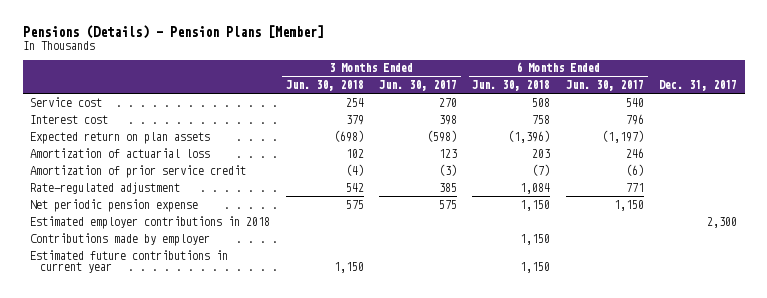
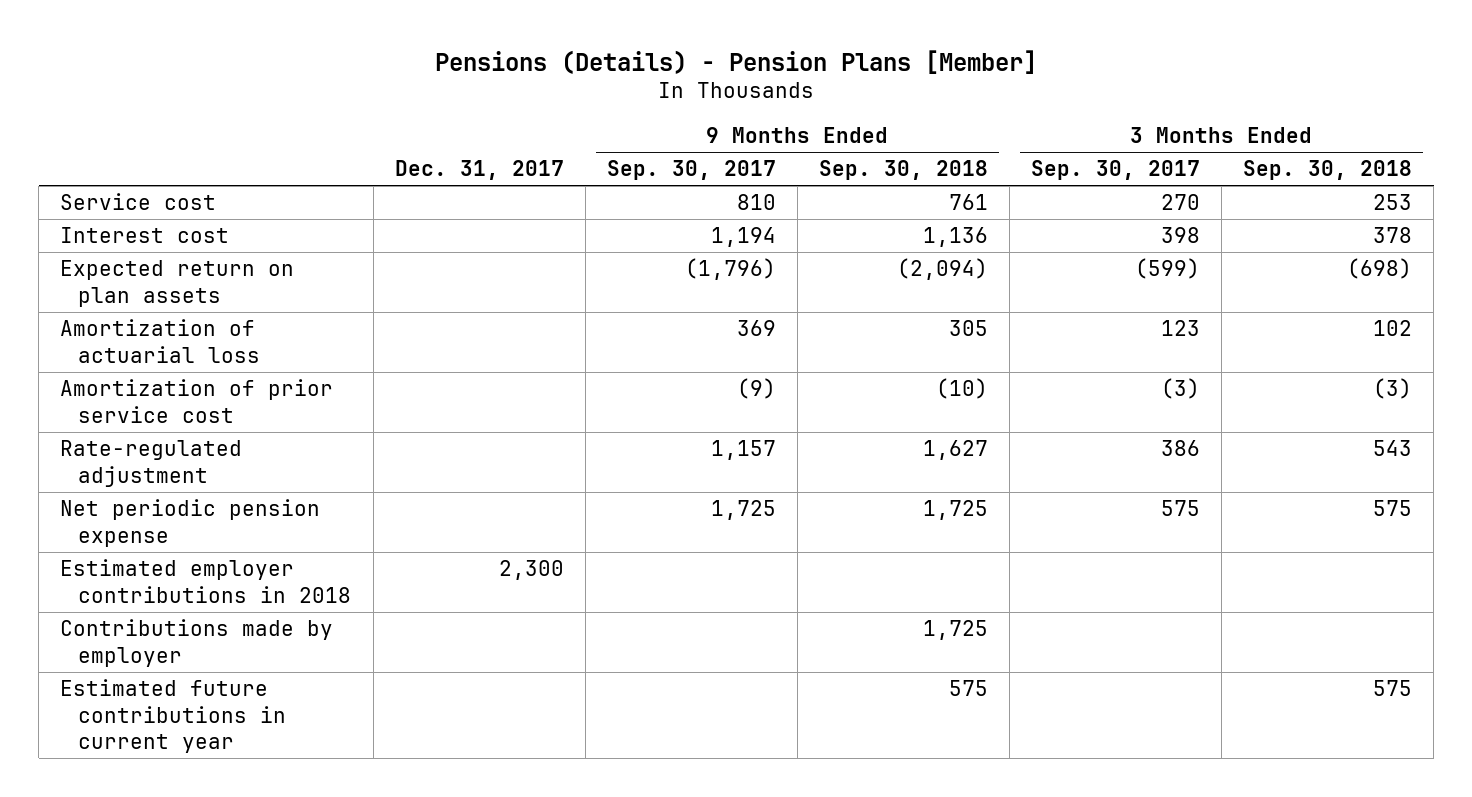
- | 3 Months Ended Jun. 30, 2018 | 3 Months Ended Jun. 30, 2017 | 6 Months Ended Jun. 30, 2018 | 6 Months Ended Jun. 30, 2017 | Dec. 31, 2017
+ | Dec. 31, 2017 | 9 Months Ended Sep. 30, 2017 | 9 Months Ended Sep. 30, 2018 | 3 Months Ended Sep. 30, 2017 | 3 Months Ended Sep. 30, 2018
- Amortization of prior service credit | (4) | (3) | (7) | (6) |
+ Amortization of prior service cost | | (9) | (10) | (3) | (3)

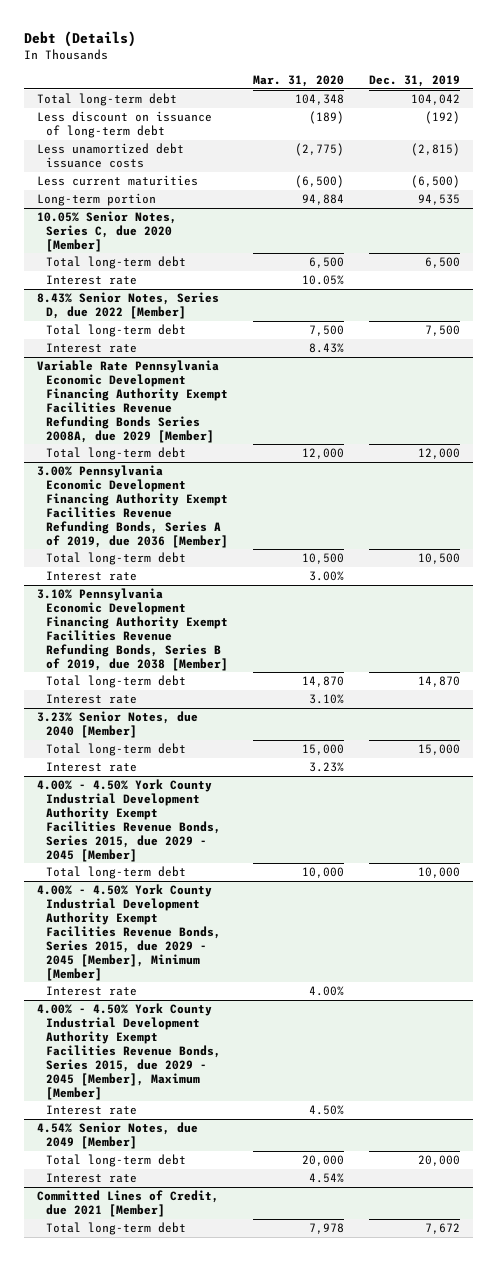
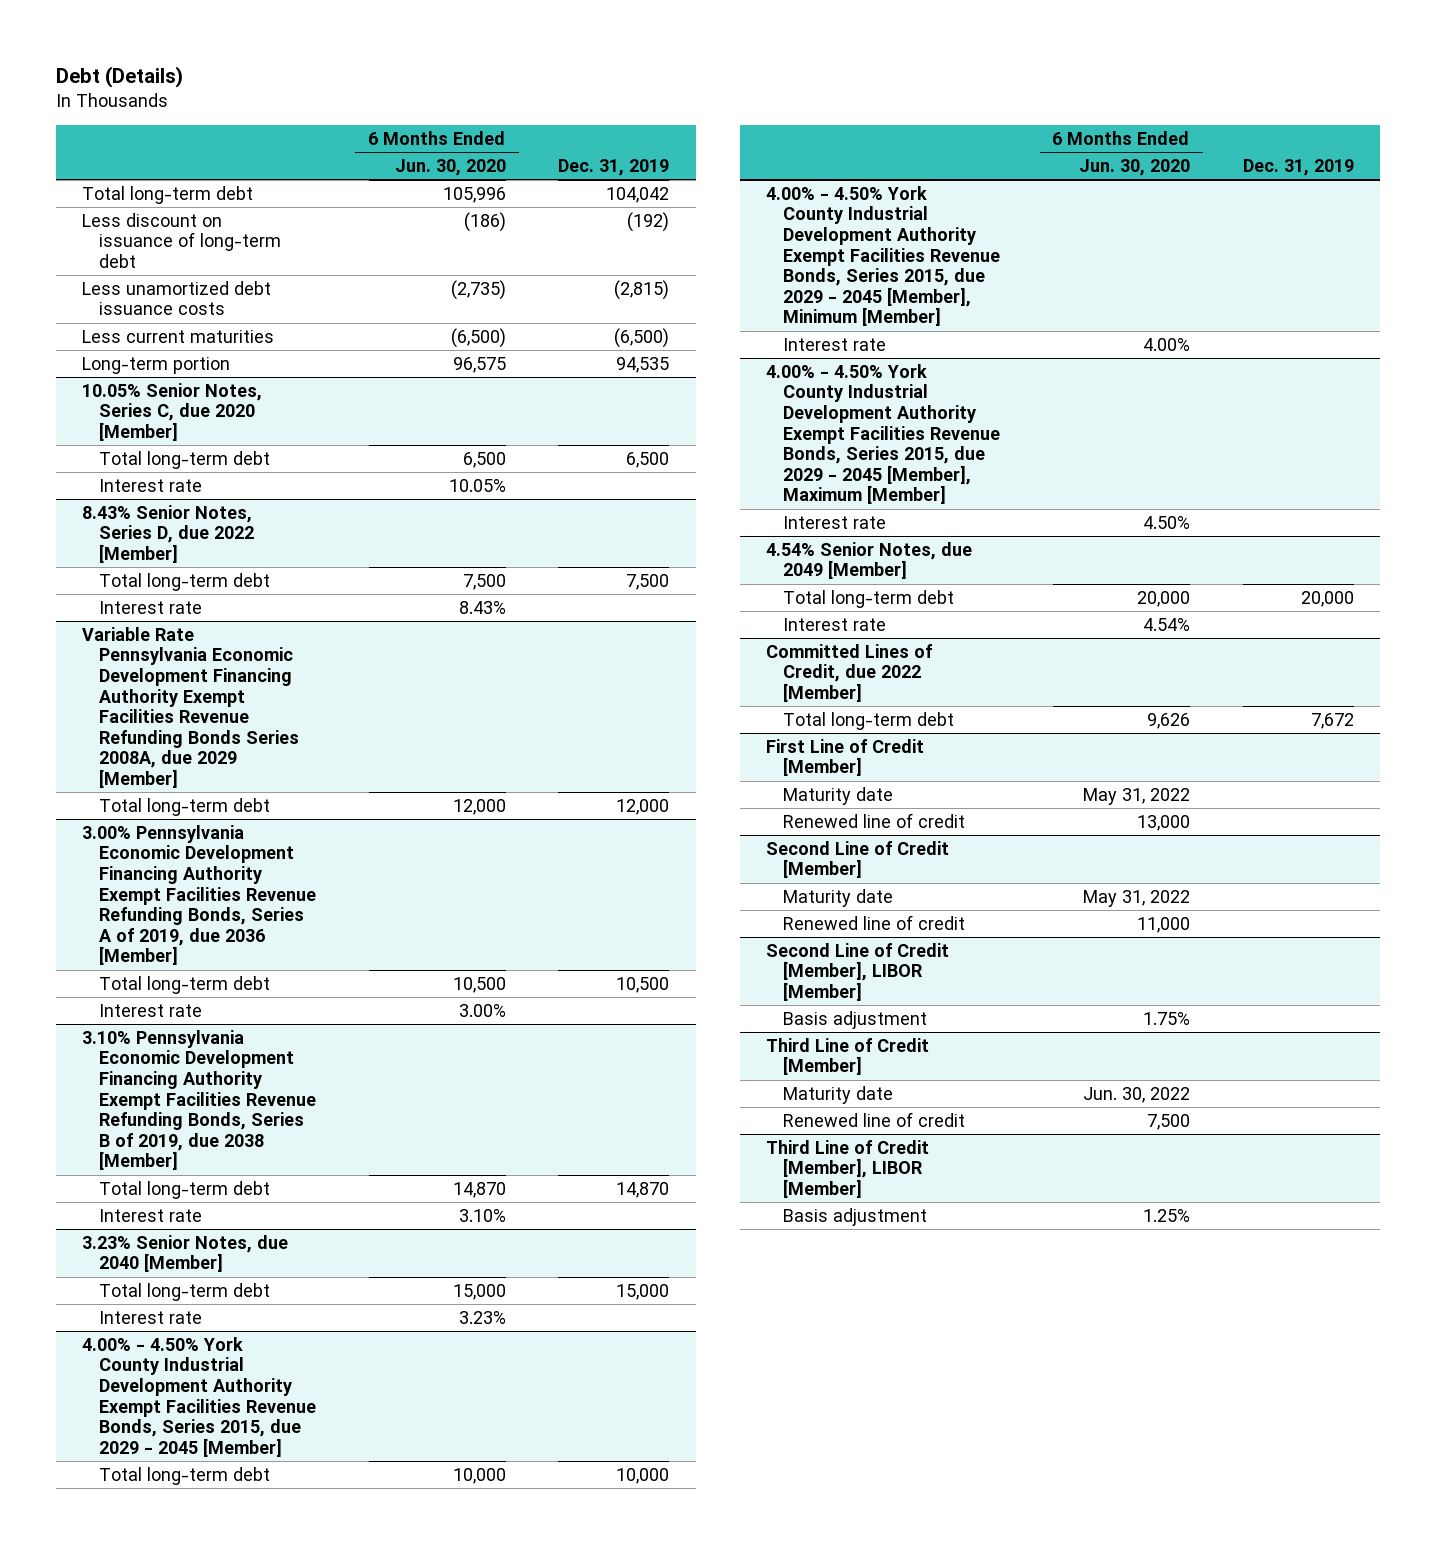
- | Mar. 31, 2020 | Dec. 31, 2019
+ | 6 Months Ended Jun. 30, 2020 | Dec. 31, 2019
- Committed Lines of Credit, due 2021 [Member]
+ Committed Lines of Credit, due 2022 [Member]
+ First Line of Credit [Member]
+ Maturity date | May 31, 2022 |
+ Renewed line of credit | 13,000 |
+ Second Line of Credit [Member]
+ Maturity date | May 31, 2022 |
+ Renewed line of credit | 11,000 |
+ Second Line of Credit [Member], LIBOR [Member]
+ Basis adjustment | 1.75% |
+ Third Line of Credit [Member]
+ Maturity date | Jun. 30, 2022 |
+ Renewed line of credit | 7,500 |
+ Third Line of Credit [Member], LIBOR [Member]
+ Basis adjustment | 1.25% |

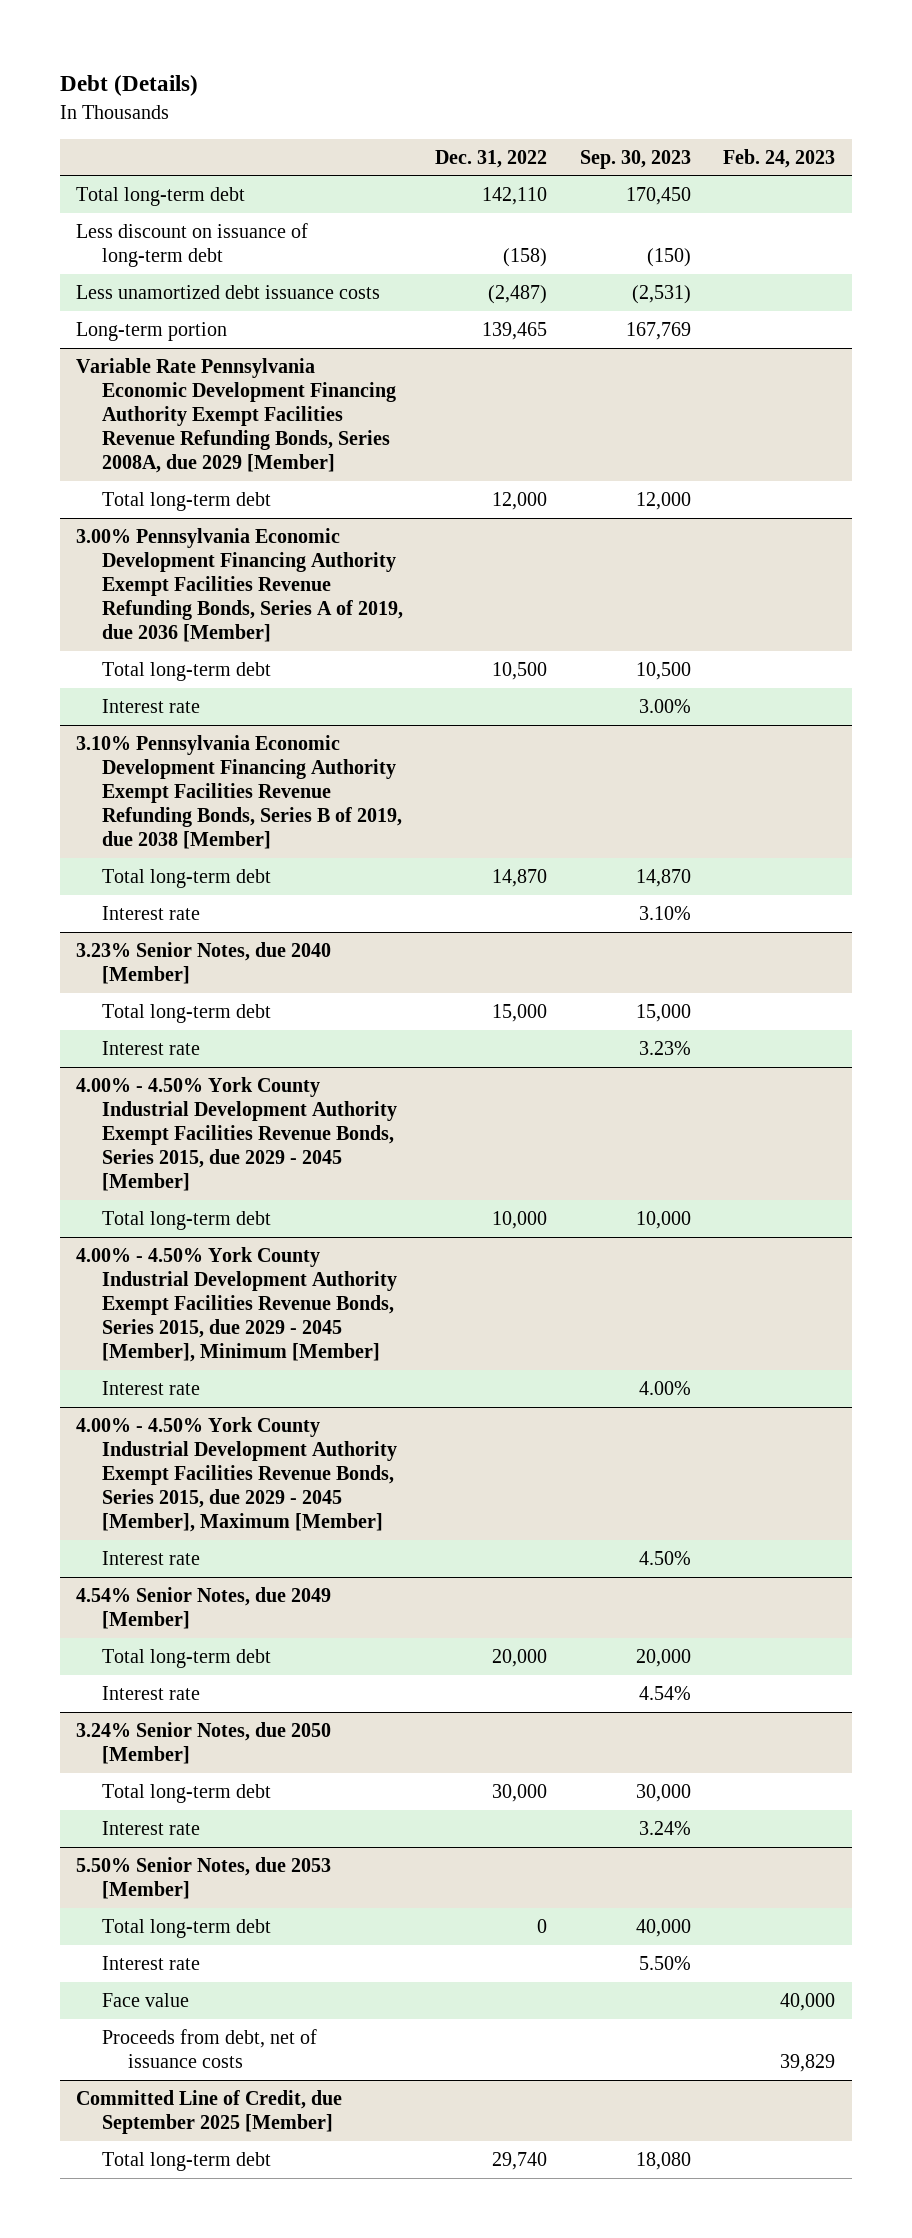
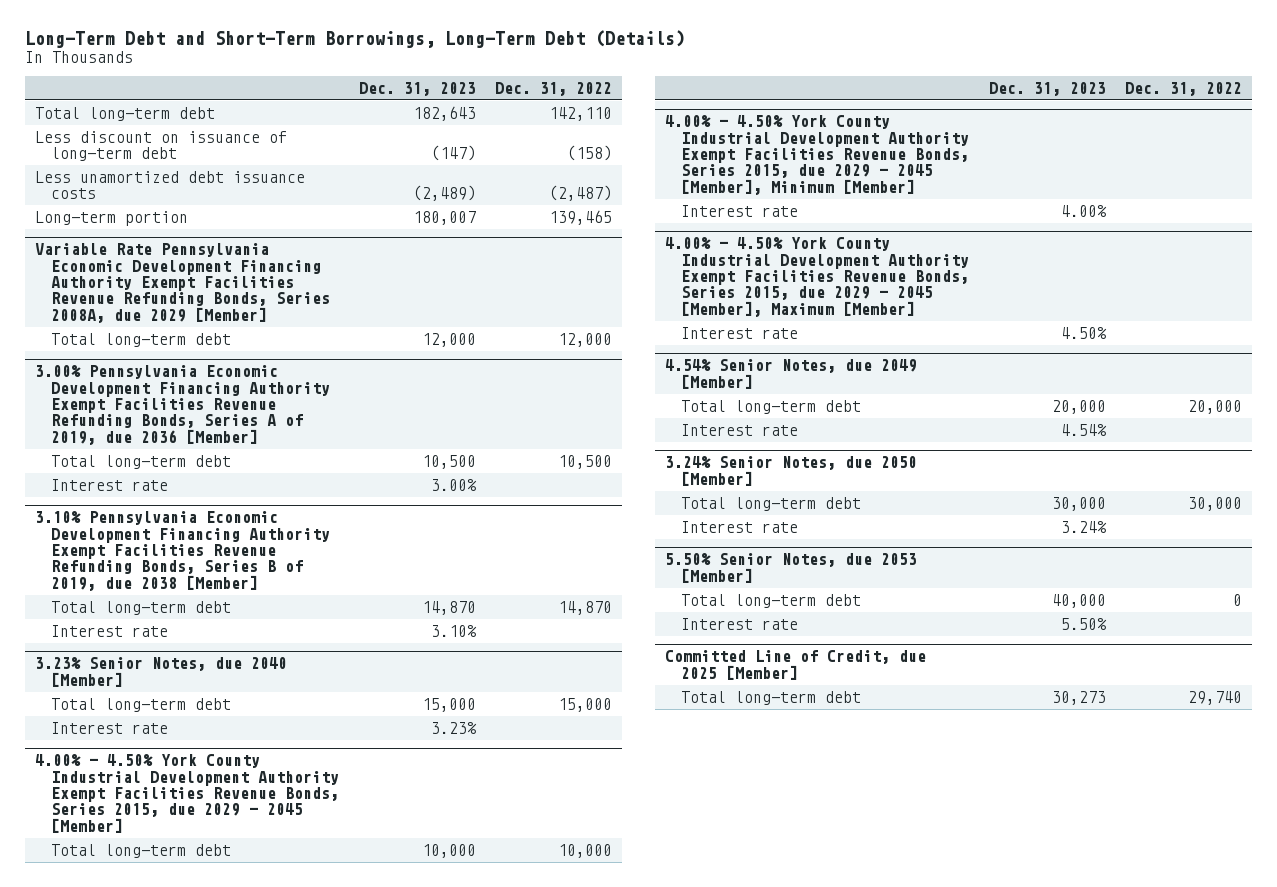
- Debt (Details)
+ Long-Term Debt and Short-Term Borrowings, Long-Term Debt (Details)
- | Dec. 31, 2022 | Sep. 30, 2023 | Feb. 24, 2023
+ | Dec. 31, 2023 | Dec. 31, 2022
@ 5.50% Senior Notes, due 2053 [Member]
- Face value | | | 40,000
- Proceeds from debt, net of issuance costs | | | 39,829
- Committed Line of Credit, due September 2025 [Member]
+ Committed Line of Credit, due 2025 [Member]

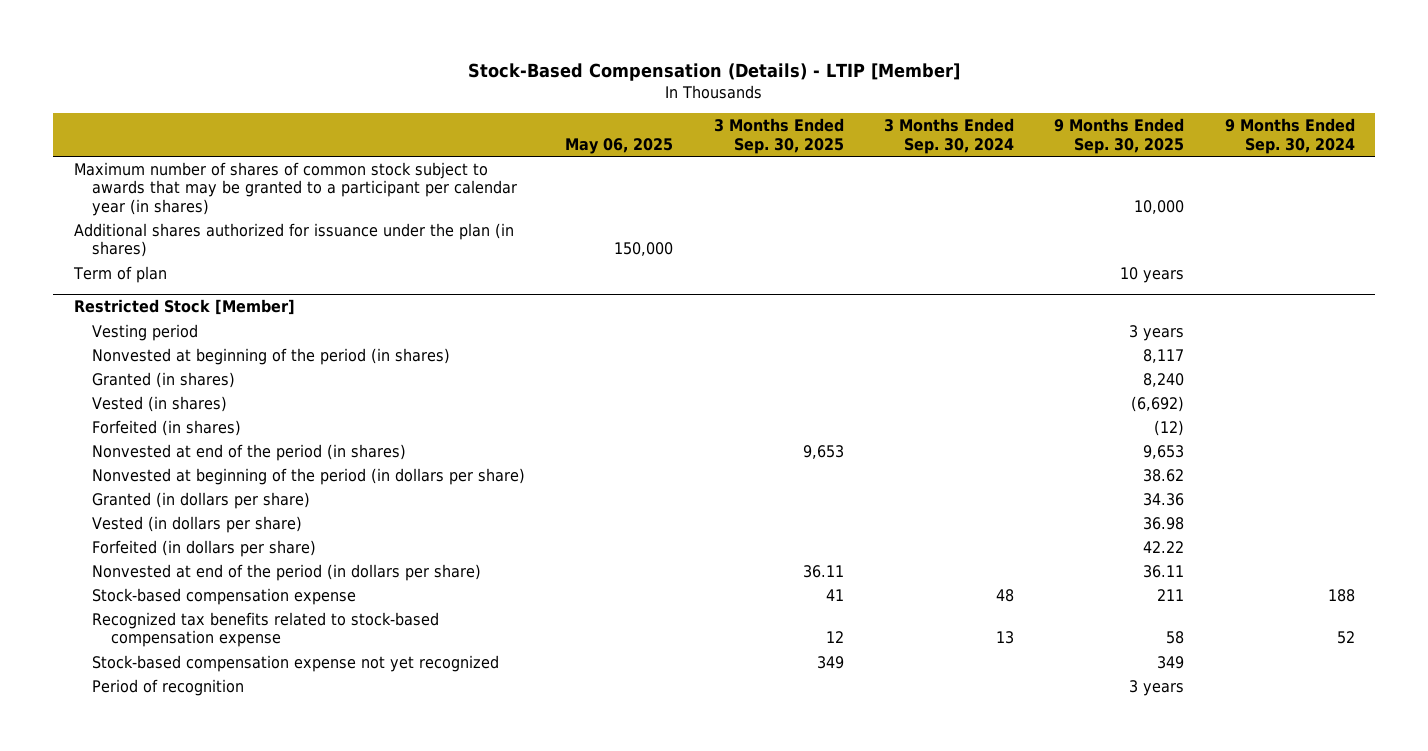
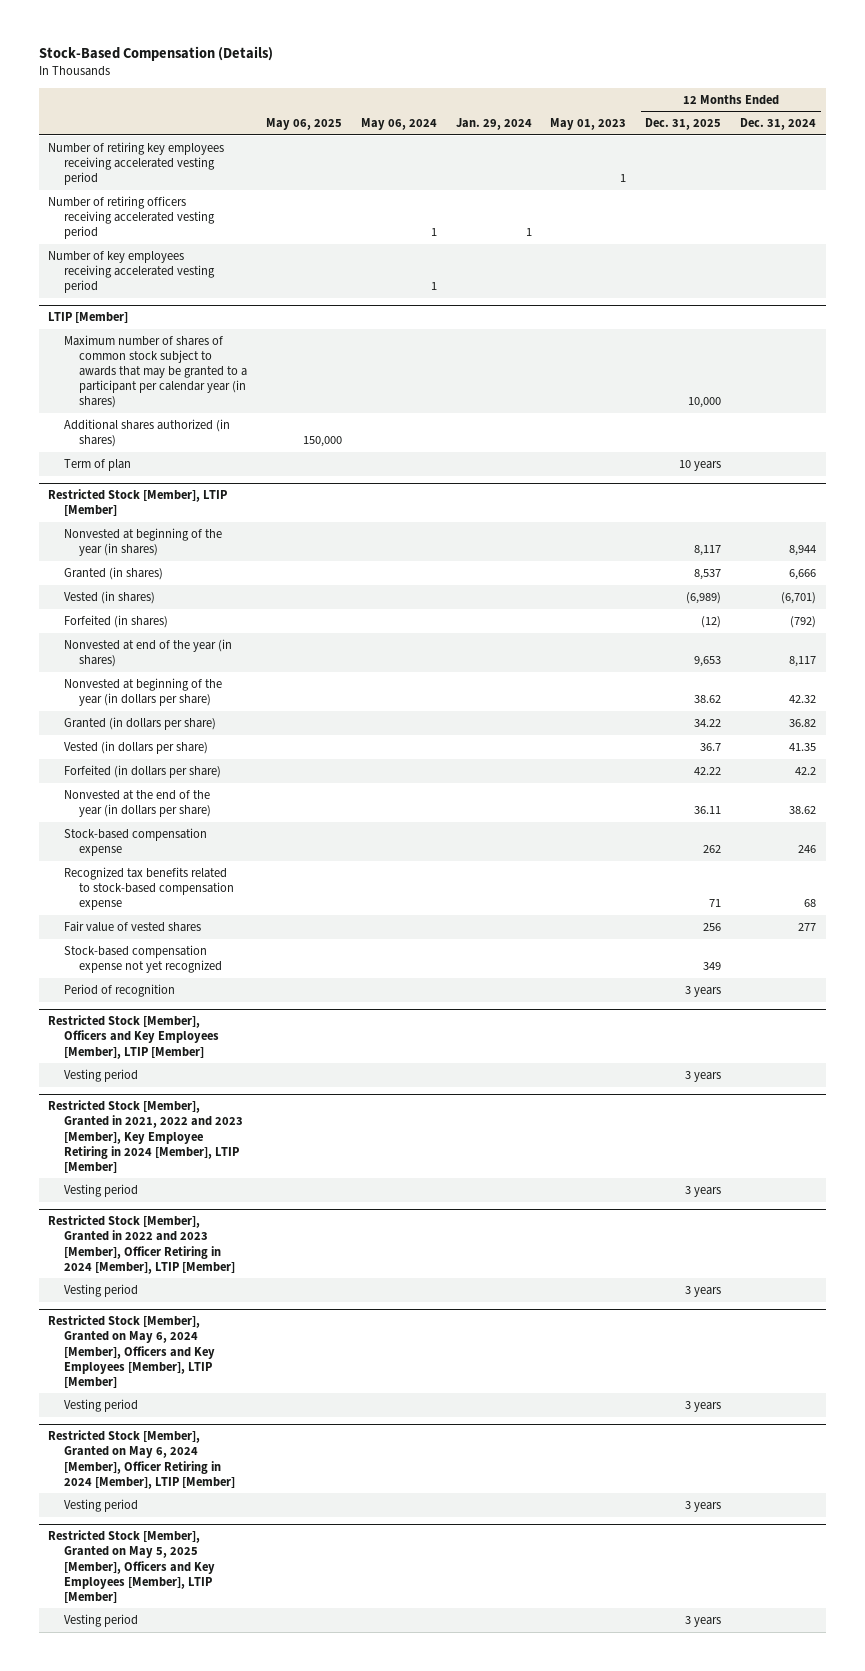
- Stock-Based Compensation (Details) - LTIP [Member]
+ Stock-Based Compensation (Details)
- | May 06, 2025 | 3 Months Ended Sep. 30, 2025 | 3 Months Ended Sep. 30, 2024 | 9 Months Ended Sep. 30, 2025 | 9 Months Ended Sep. 30, 2024
+ | May 06, 2025 | May 06, 2024 | Jan. 29, 2024 | May 01, 2023 | 12 Months Ended Dec. 31, 2025 | 12 Months Ended Dec. 31, 2024
- Maximum number of shares of common stock subject to awards that may be granted to a participant per calendar year (in shares) | | | | 10,000 |
- Additional shares authorized for issuance under the plan (in shares) | 150,000 | | | |
- Term of plan | | | | 10 years |
- Restricted Stock [Member]
- Vesting period | | | | 3 years |
- Nonvested at beginning of the period (in shares) | | | | 8,117 |
+ Number of retiring key employees receiving accelerated vesting period | | | | 1 | |
+ Number of retiring officers receiving accelerated vesting period | | 1 | 1 | | |
+ Number of key employees receiving accelerated vesting period | | 1 | | | |
+ LTIP [Member]
+ Maximum number of shares of common stock subject to awards that may be granted to a participant per calendar year (in shares) | | | | | 10,000 |
+ Additional shares authorized (in shares) | 150,000 | | | | |
+ Term of plan | | | | | 10 years |
+ Restricted Stock [Member], LTIP [Member]
+ Nonvested at beginning of the year (in shares) | | | | | 8,117 | 8,944
- Nonvested at end of the period (in shares) | | 9,653 | | 9,653 |
- Nonvested at beginning of the period (in dollars per share) | | | | 38.62 |
+ Nonvested at end of the year (in shares) | | | | | 9,653 | 8,117
+ Nonvested at beginning of the year (in dollars per share) | | | | | 38.62 | 42.32
- Nonvested at end of the period (in dollars per share) | | 36.11 | | 36.11 |
+ Nonvested at the end of the year (in dollars per share) | | | | | 36.11 | 38.62
+ Fair value of vested shares | | | | | 256 | 277
+ Restricted Stock [Member], Officers and Key Employees [Member], LTIP [Member]
+ Vesting period | | | | | 3 years |
+ Restricted Stock [Member], Granted in 2021, 2022 and 2023 [Member], Key Employee Retiring in 2024 [Member], LTIP [Member]
+ Vesting period | | | | | 3 years |
+ Restricted Stock [Member], Granted in 2022 and 2023 [Member], Officer Retiring in 2024 [Member], LTIP [Member]
+ Vesting period | | | | | 3 years |
+ Restricted Stock [Member], Granted on May 6, 2024 [Member], Officers and Key Employees [Member], LTIP [Member]
+ Vesting period | | | | | 3 years |
+ Restricted Stock [Member], Granted on May 6, 2024 [Member], Officer Retiring in 2024 [Member], LTIP [Member]
+ Vesting period | | | | | 3 years |
+ Restricted Stock [Member], Granted on May 5, 2025 [Member], Officers and Key Employees [Member], LTIP [Member]
+ Vesting period | | | | | 3 years |

